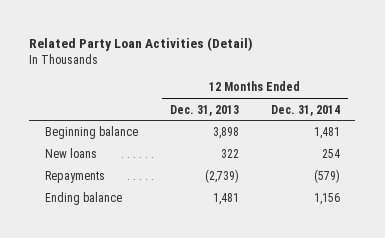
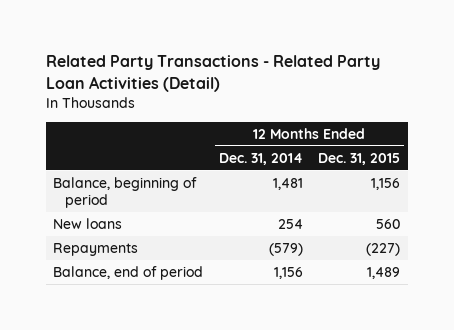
- Related Party Loan Activities (Detail)
+ Related Party Transactions - Related Party Loan Activities (Detail)
- | 12 Months Ended Dec. 31, 2013 | 12 Months Ended Dec. 31, 2014
+ | 12 Months Ended Dec. 31, 2014 | 12 Months Ended Dec. 31, 2015
- Beginning balance | 3,898 | 1,481
+ Balance, beginning of period | 1,481 | 1,156
- Ending balance | 1,481 | 1,156
+ Balance, end of period | 1,156 | 1,489

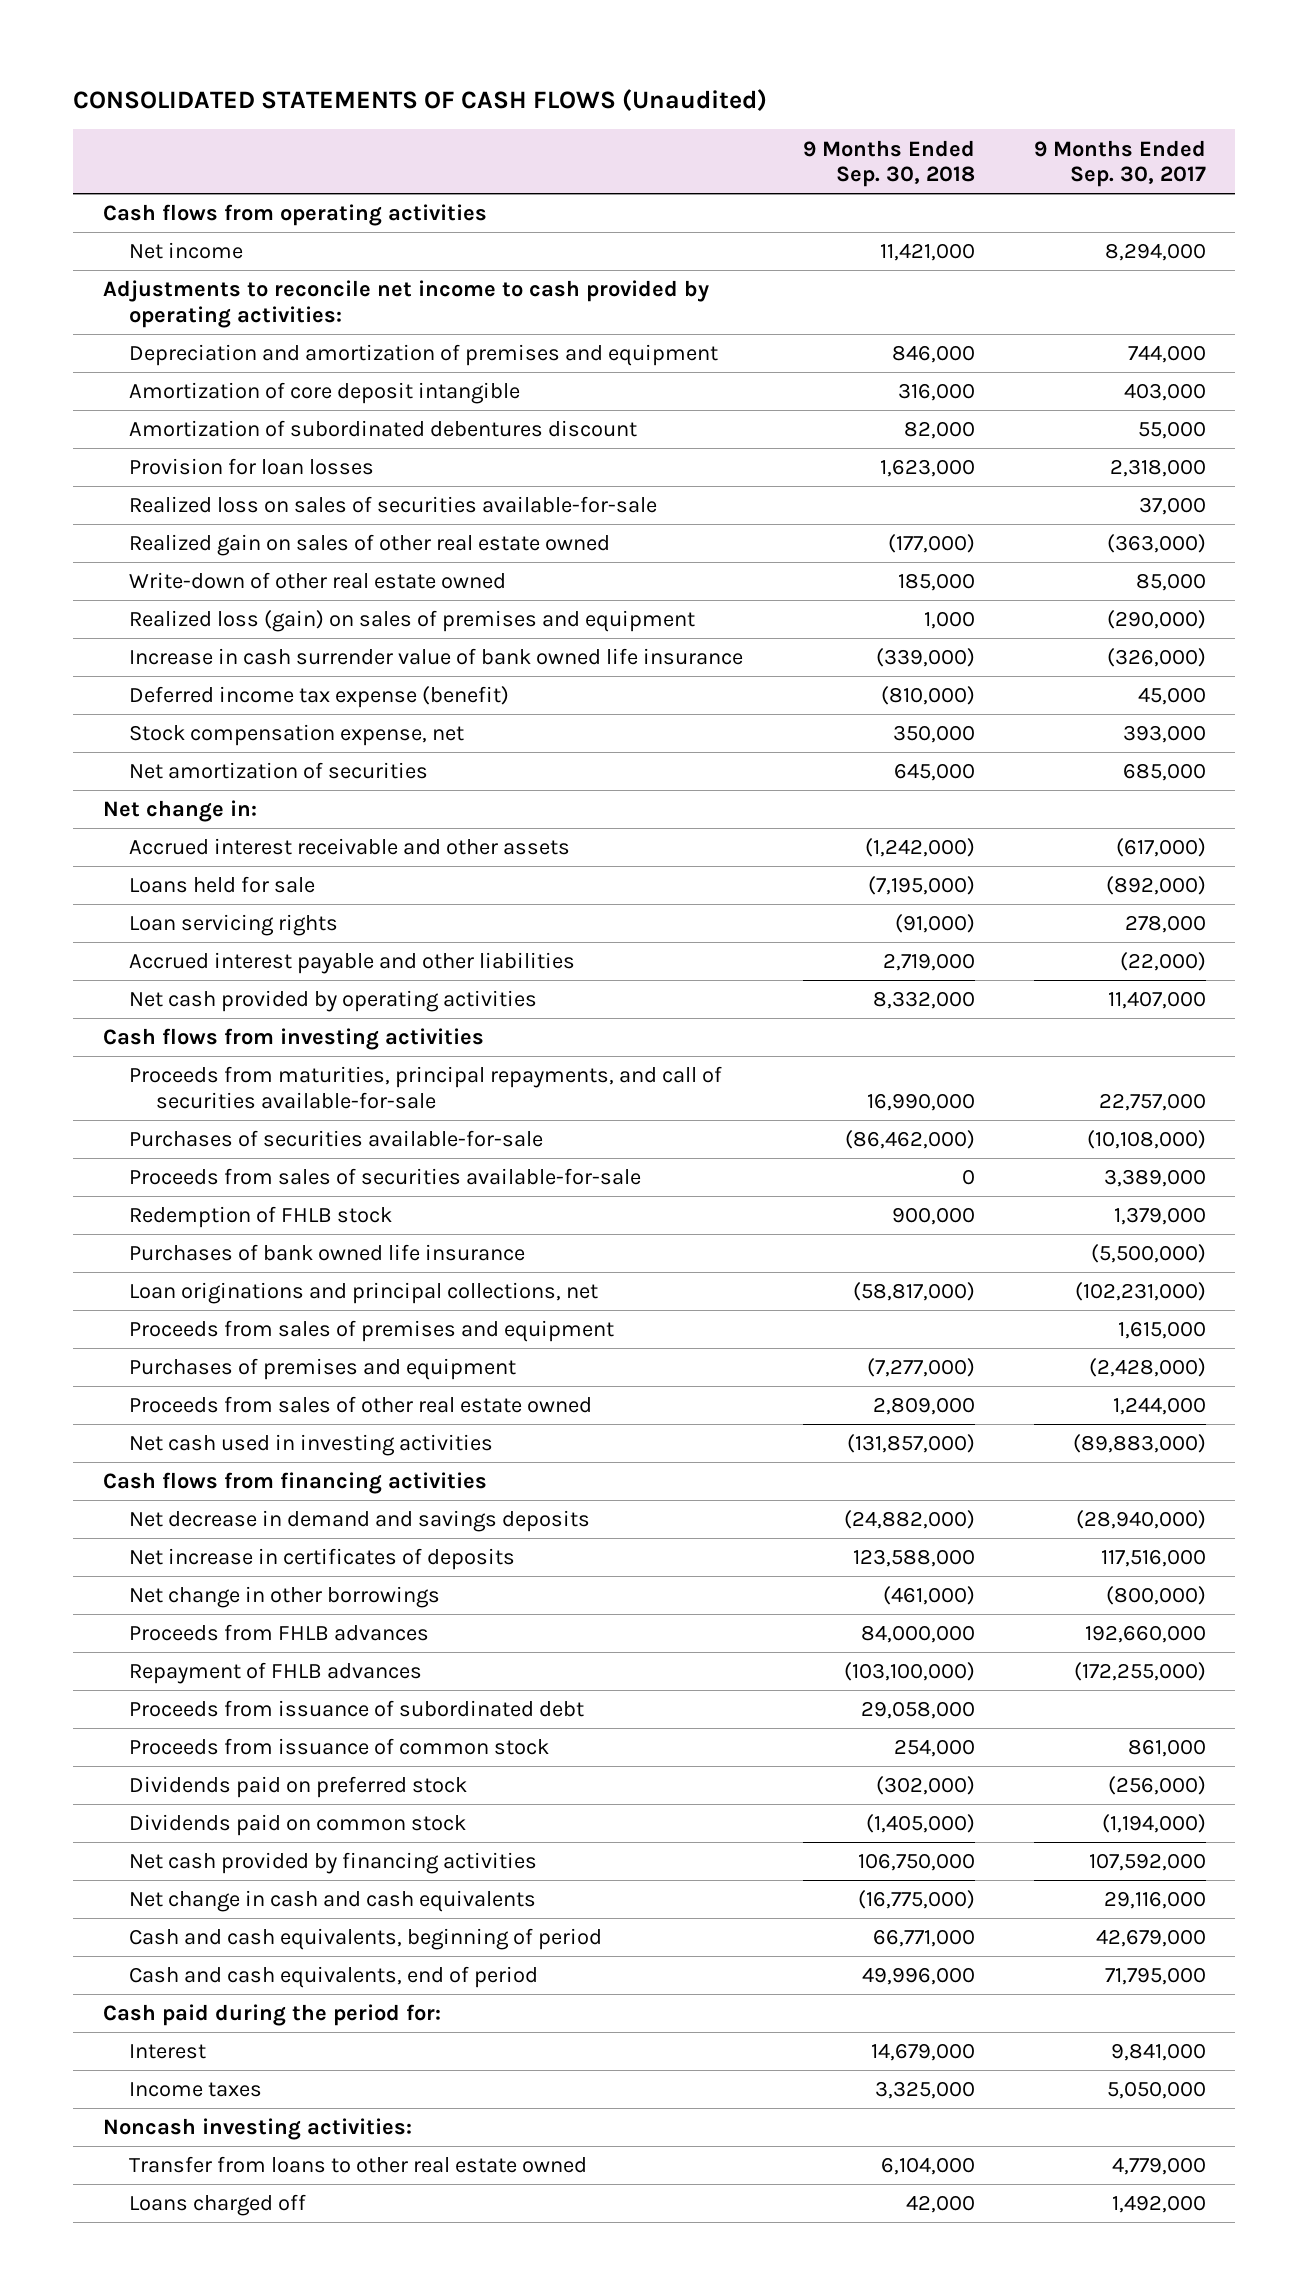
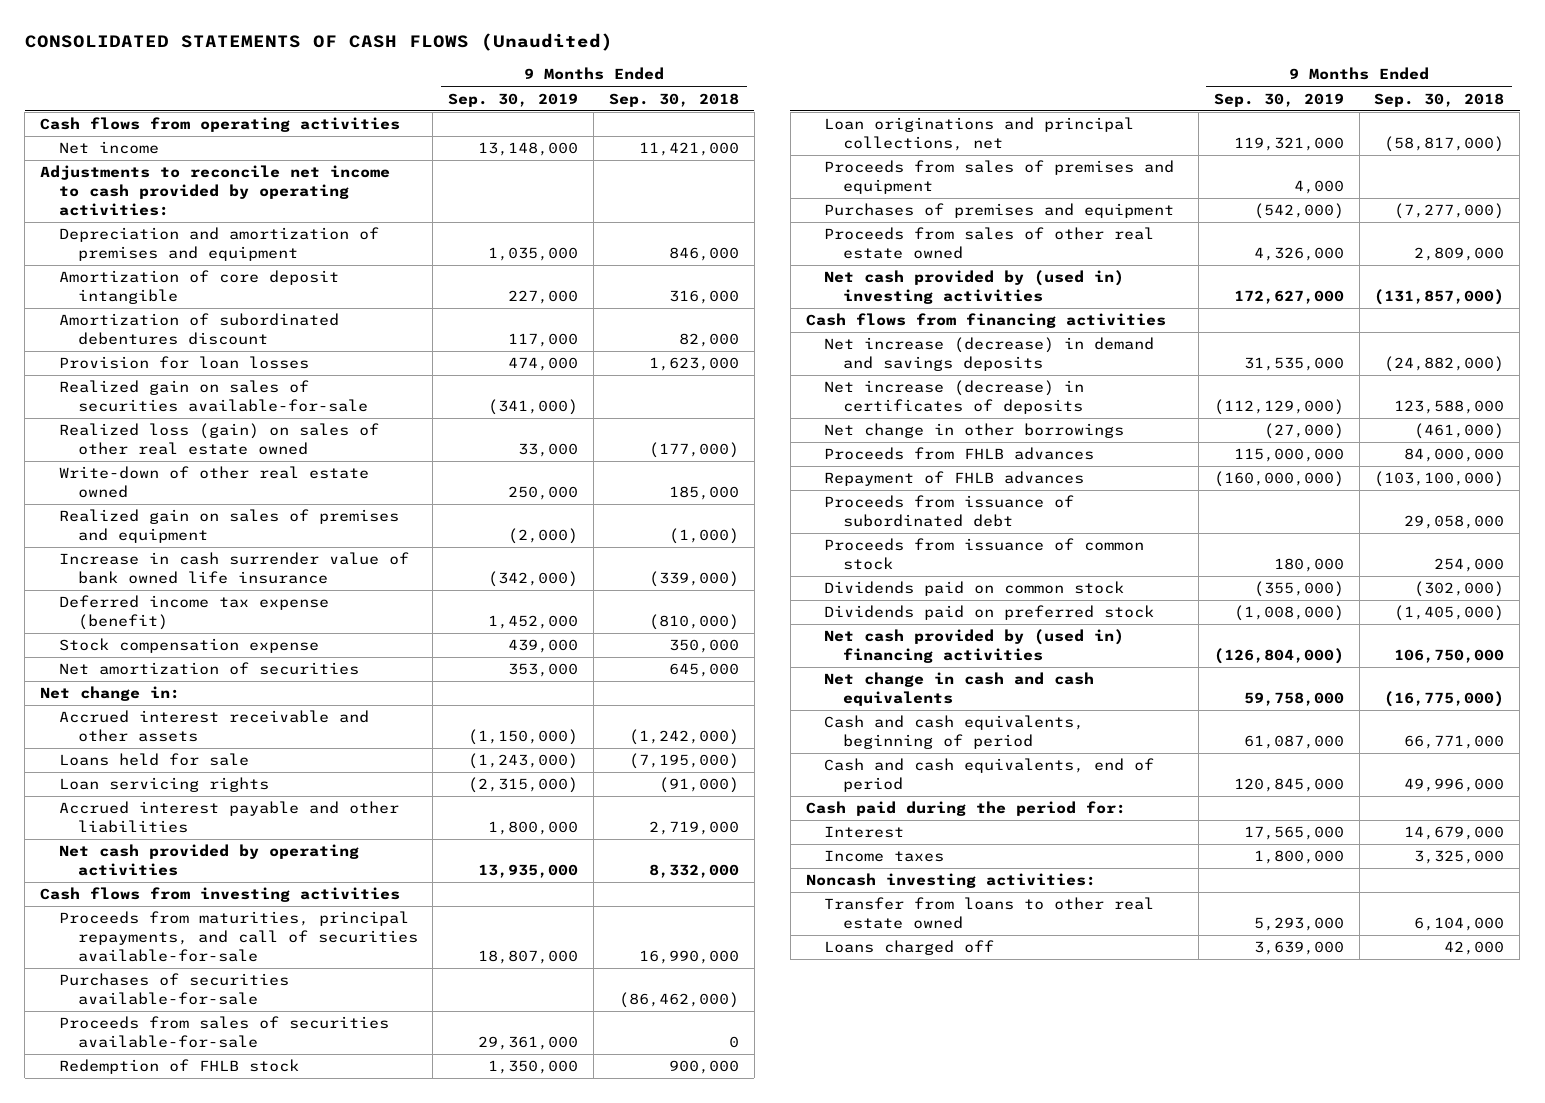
- | 9 Months Ended Sep. 30, 2018 | 9 Months Ended Sep. 30, 2017
+ | 9 Months Ended Sep. 30, 2019 | 9 Months Ended Sep. 30, 2018
- Realized loss on sales of securities available-for-sale | | 37,000
- Realized gain on sales of other real estate owned | (177,000) | (363,000)
+ Realized gain on sales of securities available-for-sale | (341,000) |
+ Realized loss (gain) on sales of other real estate owned | 33,000 | (177,000)
- Realized loss (gain) on sales of premises and equipment | 1,000 | (290,000)
+ Realized gain on sales of premises and equipment | (2,000) | (1,000)
- Stock compensation expense, net | 350,000 | 393,000
+ Stock compensation expense | 439,000 | 350,000
- Purchases of bank owned life insurance | | (5,500,000)
- Net cash used in investing activities | (131,857,000) | (89,883,000)
+ Net cash provided by (used in) investing activities | 172,627,000 | (131,857,000)
- Net decrease in demand and savings deposits | (24,882,000) | (28,940,000)
- Net increase in certificates of deposits | 123,588,000 | 117,516,000
+ Net increase (decrease) in demand and savings deposits | 31,535,000 | (24,882,000)
+ Net increase (decrease) in certificates of deposits | (112,129,000) | 123,588,000
- Dividends paid on preferred stock | (302,000) | (256,000)
- Dividends paid on common stock | (1,405,000) | (1,194,000)
- Net cash provided by financing activities | 106,750,000 | 107,592,000
+ Dividends paid on common stock | (355,000) | (302,000)
+ Dividends paid on preferred stock | (1,008,000) | (1,405,000)
+ Net cash provided by (used in) financing activities | (126,804,000) | 106,750,000

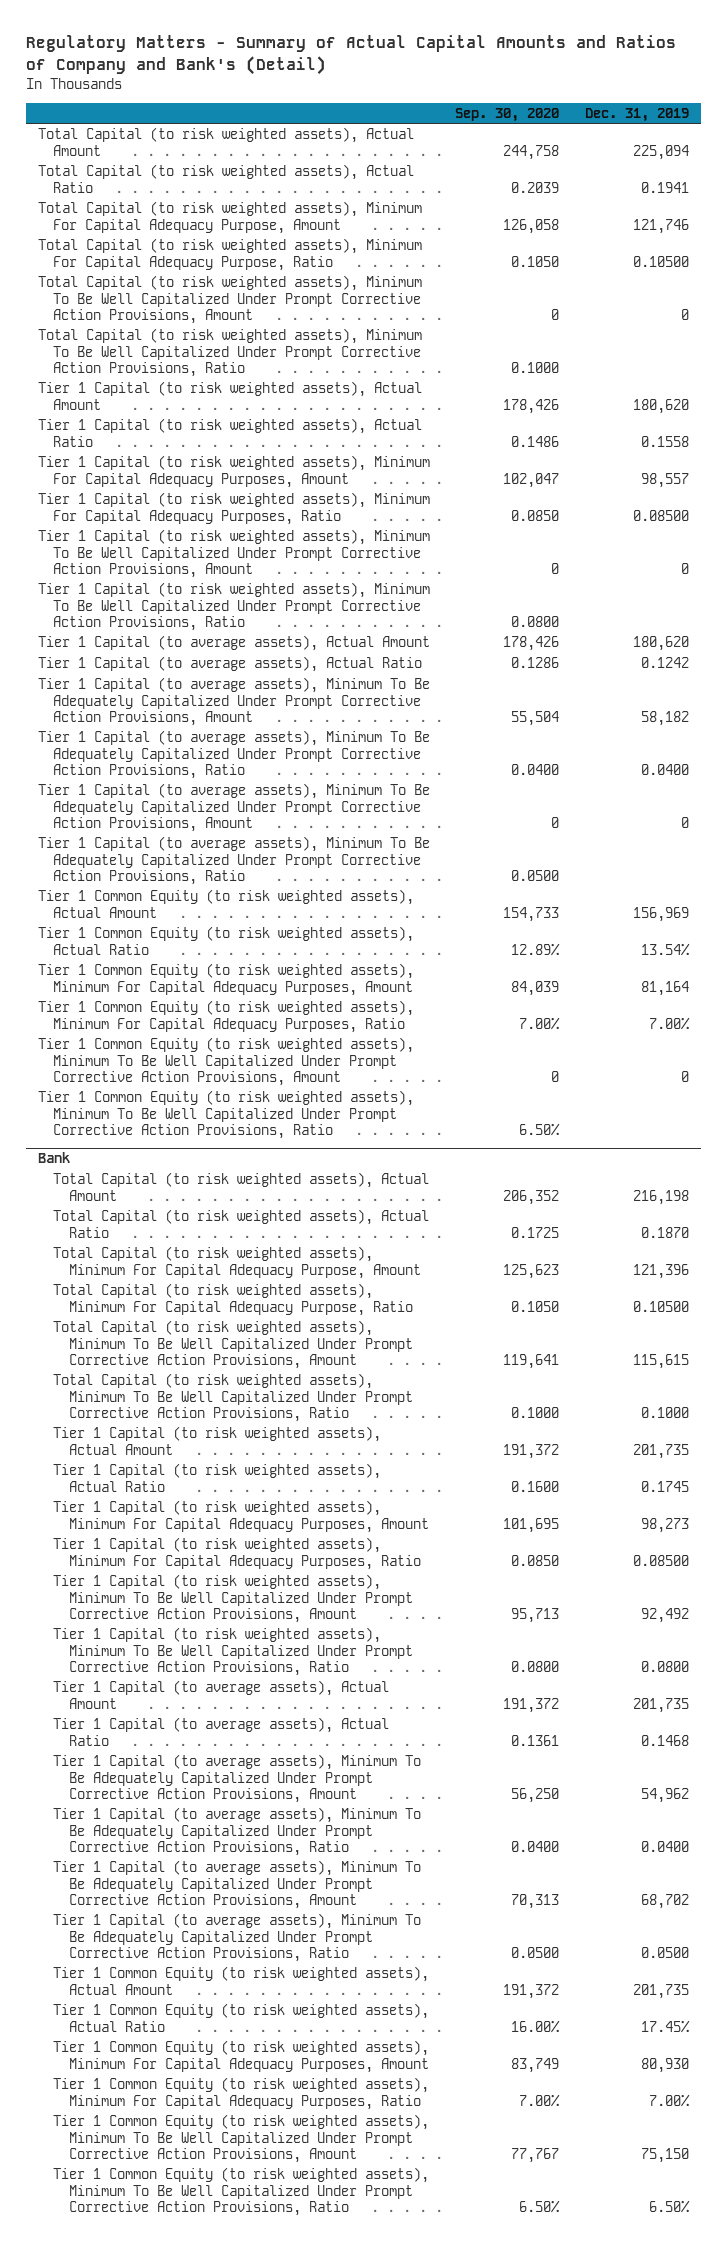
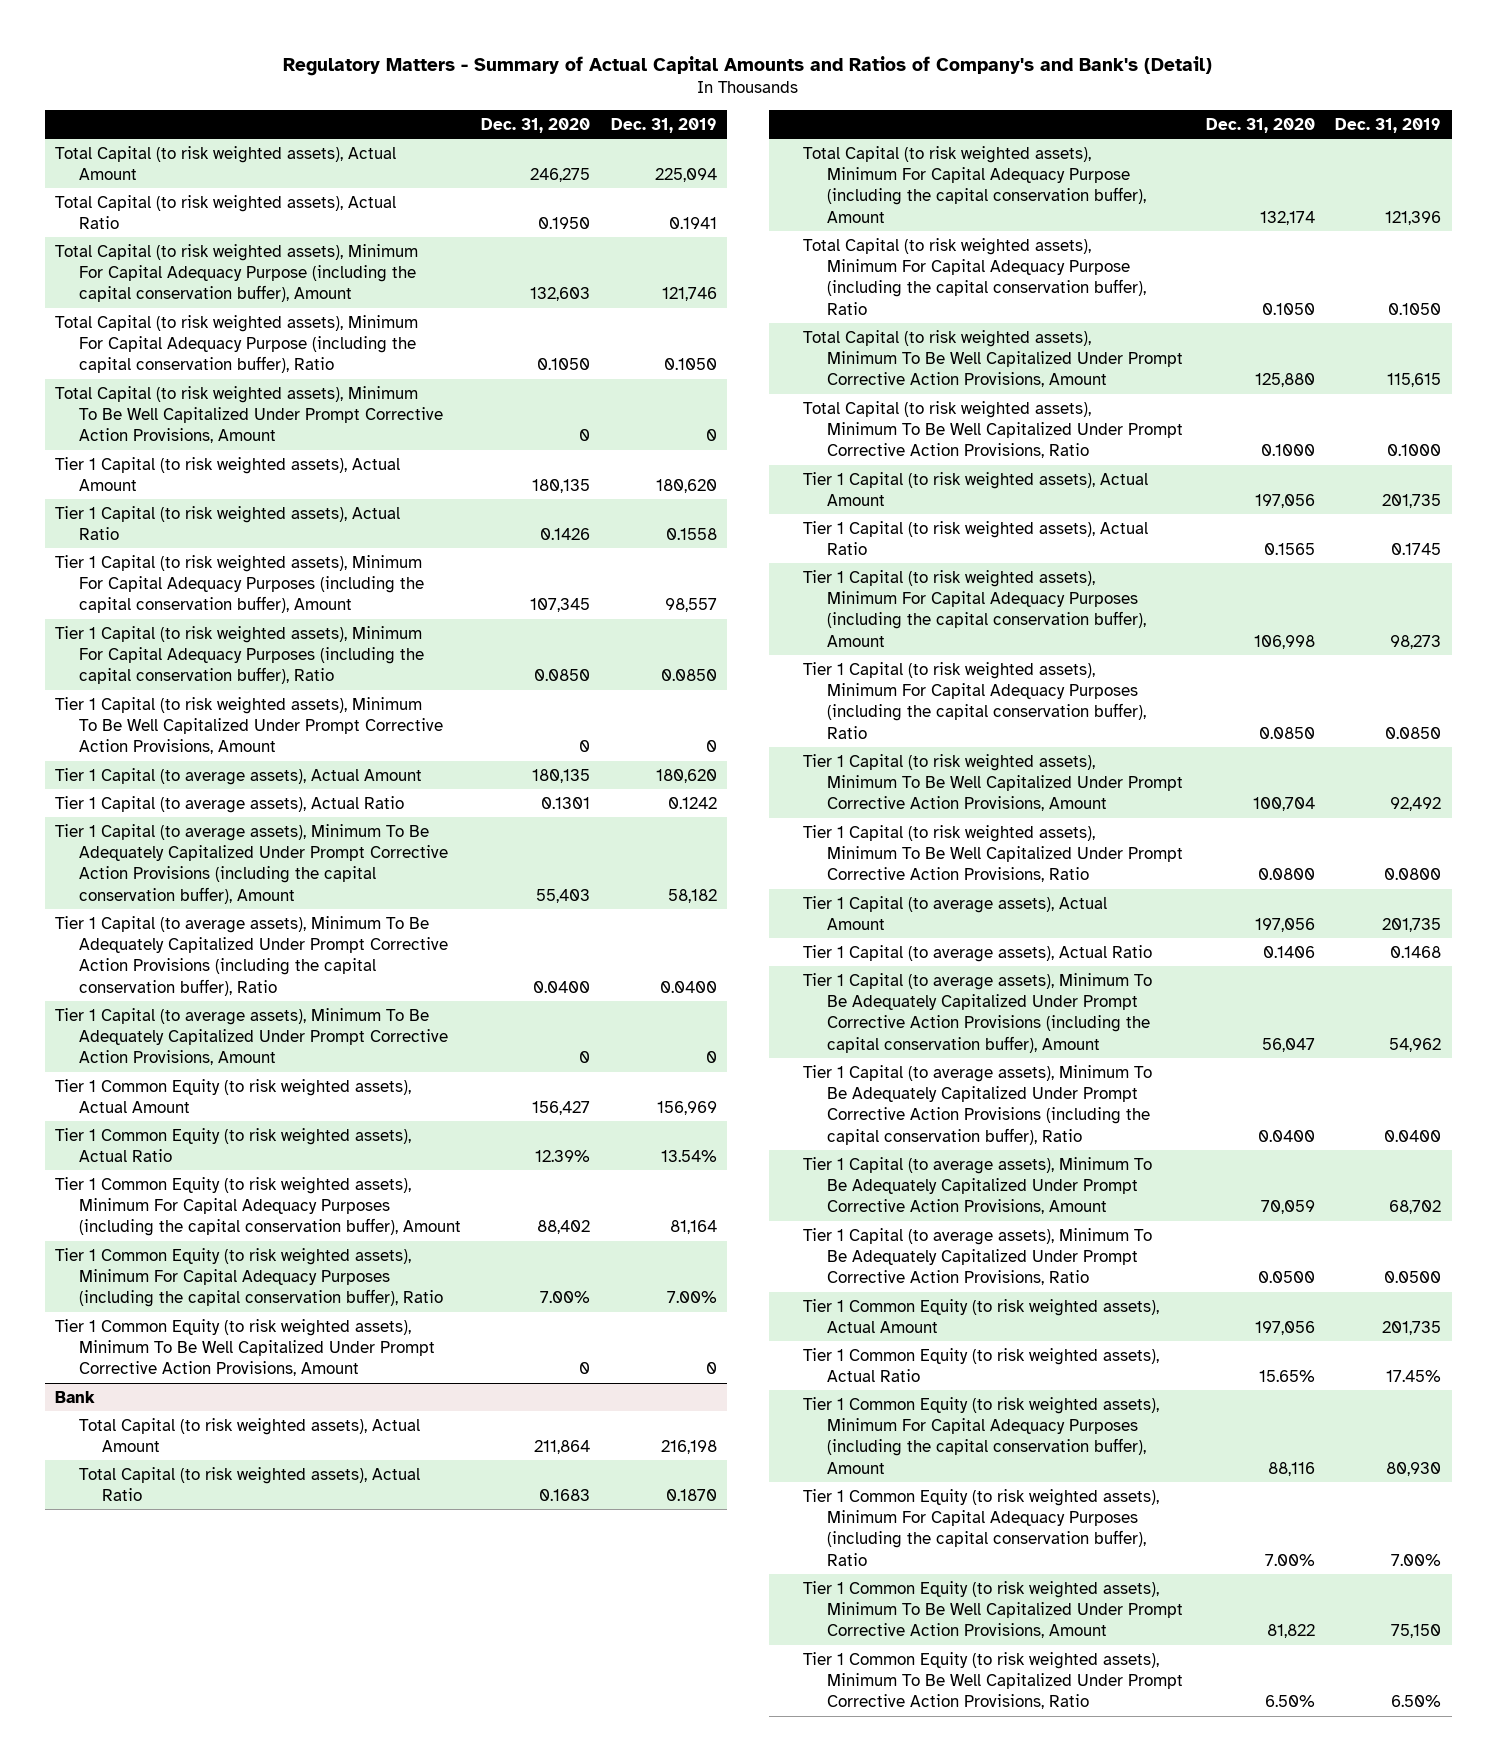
- Regulatory Matters - Summary of Actual Capital Amounts and Ratios of Company and Bank's (Detail)
+ Regulatory Matters - Summary of Actual Capital Amounts and Ratios of Company's and Bank's (Detail)
- | Sep. 30, 2020 | Dec. 31, 2019
+ | Dec. 31, 2020 | Dec. 31, 2019
- Total Capital (to risk weighted assets), Minimum For Capital Adequacy Purpose, Amount | 126,058 | 121,746
- Total Capital (to risk weighted assets), Minimum For Capital Adequacy Purpose, Ratio | 0.1050 | 0.10500
+ Total Capital (to risk weighted assets), Minimum For Capital Adequacy Purpose (including the capital conservation buffer), Amount | 132,603 | 121,746
+ Total Capital (to risk weighted assets), Minimum For Capital Adequacy Purpose (including the capital conservation buffer), Ratio | 0.1050 | 0.1050
- Total Capital (to risk weighted assets), Minimum To Be Well Capitalized Under Prompt Corrective Action Provisions, Ratio | 0.1000 |
- Tier 1 Capital (to risk weighted assets), Minimum For Capital Adequacy Purposes, Amount | 102,047 | 98,557
- Tier 1 Capital (to risk weighted assets), Minimum For Capital Adequacy Purposes, Ratio | 0.0850 | 0.08500
+ Tier 1 Capital (to risk weighted assets), Minimum For Capital Adequacy Purposes (including the capital conservation buffer), Amount | 107,345 | 98,557
+ Tier 1 Capital (to risk weighted assets), Minimum For Capital Adequacy Purposes (including the capital conservation buffer), Ratio | 0.0850 | 0.0850
- Tier 1 Capital (to risk weighted assets), Minimum To Be Well Capitalized Under Prompt Corrective Action Provisions, Ratio | 0.0800 |
- Tier 1 Capital (to average assets), Minimum To Be Adequately Capitalized Under Prompt Corrective Action Provisions, Amount | 55,504 | 58,182
- Tier 1 Capital (to average assets), Minimum To Be Adequately Capitalized Under Prompt Corrective Action Provisions, Ratio | 0.0400 | 0.0400
+ Tier 1 Capital (to average assets), Minimum To Be Adequately Capitalized Under Prompt Corrective Action Provisions (including the capital conservation buffer), Amount | 55,403 | 58,182
+ Tier 1 Capital (to average assets), Minimum To Be Adequately Capitalized Under Prompt Corrective Action Provisions (including the capital conservation buffer), Ratio | 0.0400 | 0.0400
- Tier 1 Capital (to average assets), Minimum To Be Adequately Capitalized Under Prompt Corrective Action Provisions, Ratio | 0.0500 |
- Tier 1 Common Equity (to risk weighted assets), Minimum For Capital Adequacy Purposes, Amount | 84,039 | 81,164
- Tier 1 Common Equity (to risk weighted assets), Minimum For Capital Adequacy Purposes, Ratio | 7.00% | 7.00%
+ Tier 1 Common Equity (to risk weighted assets), Minimum For Capital Adequacy Purposes (including the capital conservation buffer), Amount | 88,402 | 81,164
+ Tier 1 Common Equity (to risk weighted assets), Minimum For Capital Adequacy Purposes (including the capital conservation buffer), Ratio | 7.00% | 7.00%
- Tier 1 Common Equity (to risk weighted assets), Minimum To Be Well Capitalized Under Prompt Corrective Action Provisions, Ratio | 6.50% |
@ Bank
- Total Capital (to risk weighted assets), Minimum For Capital Adequacy Purpose, Amount | 125,623 | 121,396
- Total Capital (to risk weighted assets), Minimum For Capital Adequacy Purpose, Ratio | 0.1050 | 0.10500
+ Total Capital (to risk weighted assets), Minimum For Capital Adequacy Purpose (including the capital conservation buffer), Amount | 132,174 | 121,396
+ Total Capital (to risk weighted assets), Minimum For Capital Adequacy Purpose (including the capital conservation buffer), Ratio | 0.1050 | 0.1050
- Tier 1 Capital (to risk weighted assets), Minimum For Capital Adequacy Purposes, Amount | 101,695 | 98,273
- Tier 1 Capital (to risk weighted assets), Minimum For Capital Adequacy Purposes, Ratio | 0.0850 | 0.08500
+ Tier 1 Capital (to risk weighted assets), Minimum For Capital Adequacy Purposes (including the capital conservation buffer), Amount | 106,998 | 98,273
+ Tier 1 Capital (to risk weighted assets), Minimum For Capital Adequacy Purposes (including the capital conservation buffer), Ratio | 0.0850 | 0.0850
- Tier 1 Capital (to average assets), Minimum To Be Adequately Capitalized Under Prompt Corrective Action Provisions, Amount | 56,250 | 54,962
- Tier 1 Capital (to average assets), Minimum To Be Adequately Capitalized Under Prompt Corrective Action Provisions, Ratio | 0.0400 | 0.0400
+ Tier 1 Capital (to average assets), Minimum To Be Adequately Capitalized Under Prompt Corrective Action Provisions (including the capital conservation buffer), Amount | 56,047 | 54,962
+ Tier 1 Capital (to average assets), Minimum To Be Adequately Capitalized Under Prompt Corrective Action Provisions (including the capital conservation buffer), Ratio | 0.0400 | 0.0400
- Tier 1 Common Equity (to risk weighted assets), Minimum For Capital Adequacy Purposes, Amount | 83,749 | 80,930
- Tier 1 Common Equity (to risk weighted assets), Minimum For Capital Adequacy Purposes, Ratio | 7.00% | 7.00%
+ Tier 1 Common Equity (to risk weighted assets), Minimum For Capital Adequacy Purposes (including the capital conservation buffer), Amount | 88,116 | 80,930
+ Tier 1 Common Equity (to risk weighted assets), Minimum For Capital Adequacy Purposes (including the capital conservation buffer), Ratio | 7.00% | 7.00%

